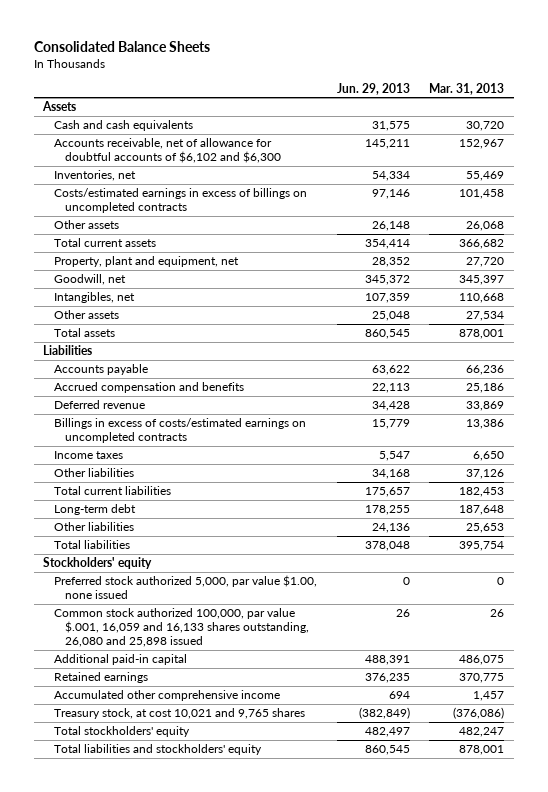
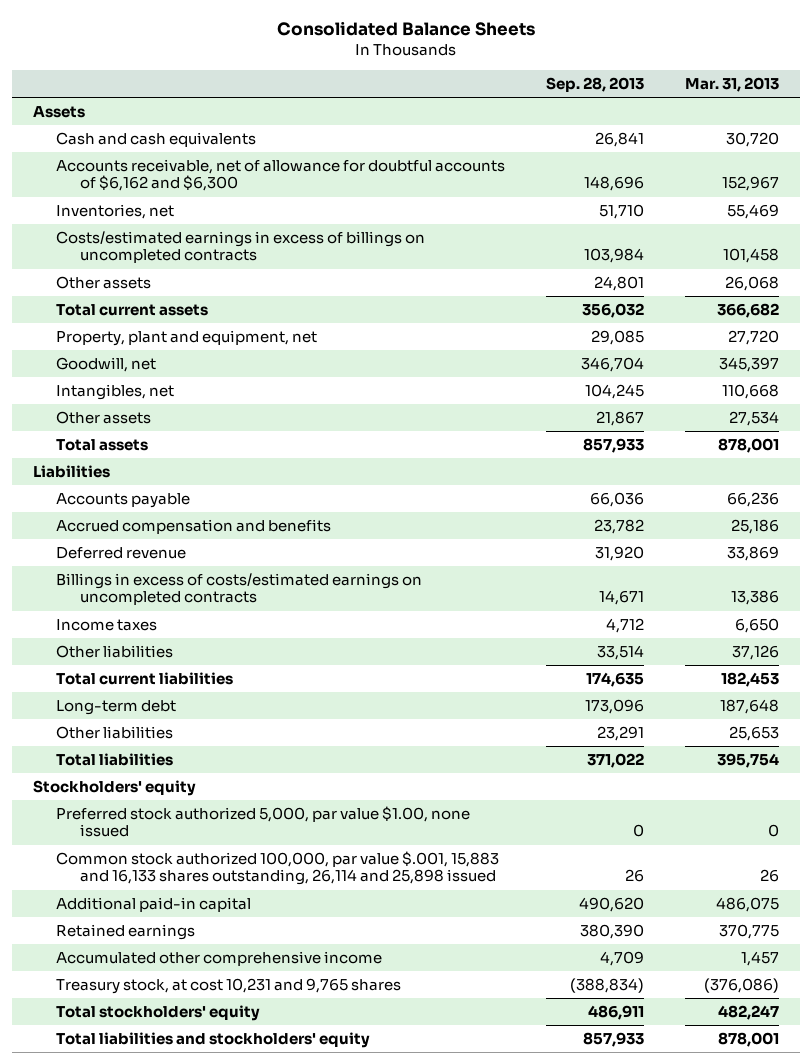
- | Jun. 29, 2013 | Mar. 31, 2013
+ | Sep. 28, 2013 | Mar. 31, 2013
- Accounts receivable, net of allowance for doubtful accounts of $6,102 and $6,300 | 145,211 | 152,967
+ Accounts receivable, net of allowance for doubtful accounts of $6,162 and $6,300 | 148,696 | 152,967
- Common stock authorized 100,000, par value $.001, 16,059 and 16,133 shares outstanding, 26,080 and 25,898 issued | 26 | 26
+ Common stock authorized 100,000, par value $.001, 15,883 and 16,133 shares outstanding, 26,114 and 25,898 issued | 26 | 26
- Treasury stock, at cost 10,021 and 9,765 shares | (382,849) | (376,086)
+ Treasury stock, at cost 10,231 and 9,765 shares | (388,834) | (376,086)

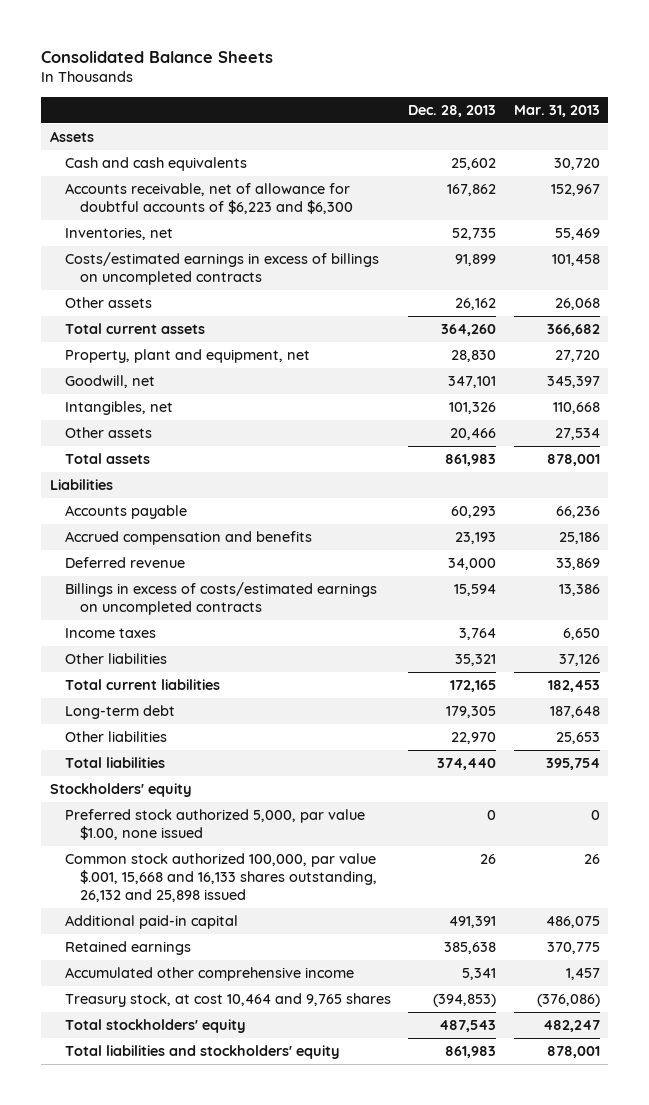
- | Sep. 28, 2013 | Mar. 31, 2013
+ | Dec. 28, 2013 | Mar. 31, 2013
- Accounts receivable, net of allowance for doubtful accounts of $6,162 and $6,300 | 148,696 | 152,967
+ Accounts receivable, net of allowance for doubtful accounts of $6,223 and $6,300 | 167,862 | 152,967
- Common stock authorized 100,000, par value $.001, 15,883 and 16,133 shares outstanding, 26,114 and 25,898 issued | 26 | 26
+ Common stock authorized 100,000, par value $.001, 15,668 and 16,133 shares outstanding, 26,132 and 25,898 issued | 26 | 26
- Treasury stock, at cost 10,231 and 9,765 shares | (388,834) | (376,086)
+ Treasury stock, at cost 10,464 and 9,765 shares | (394,853) | (376,086)

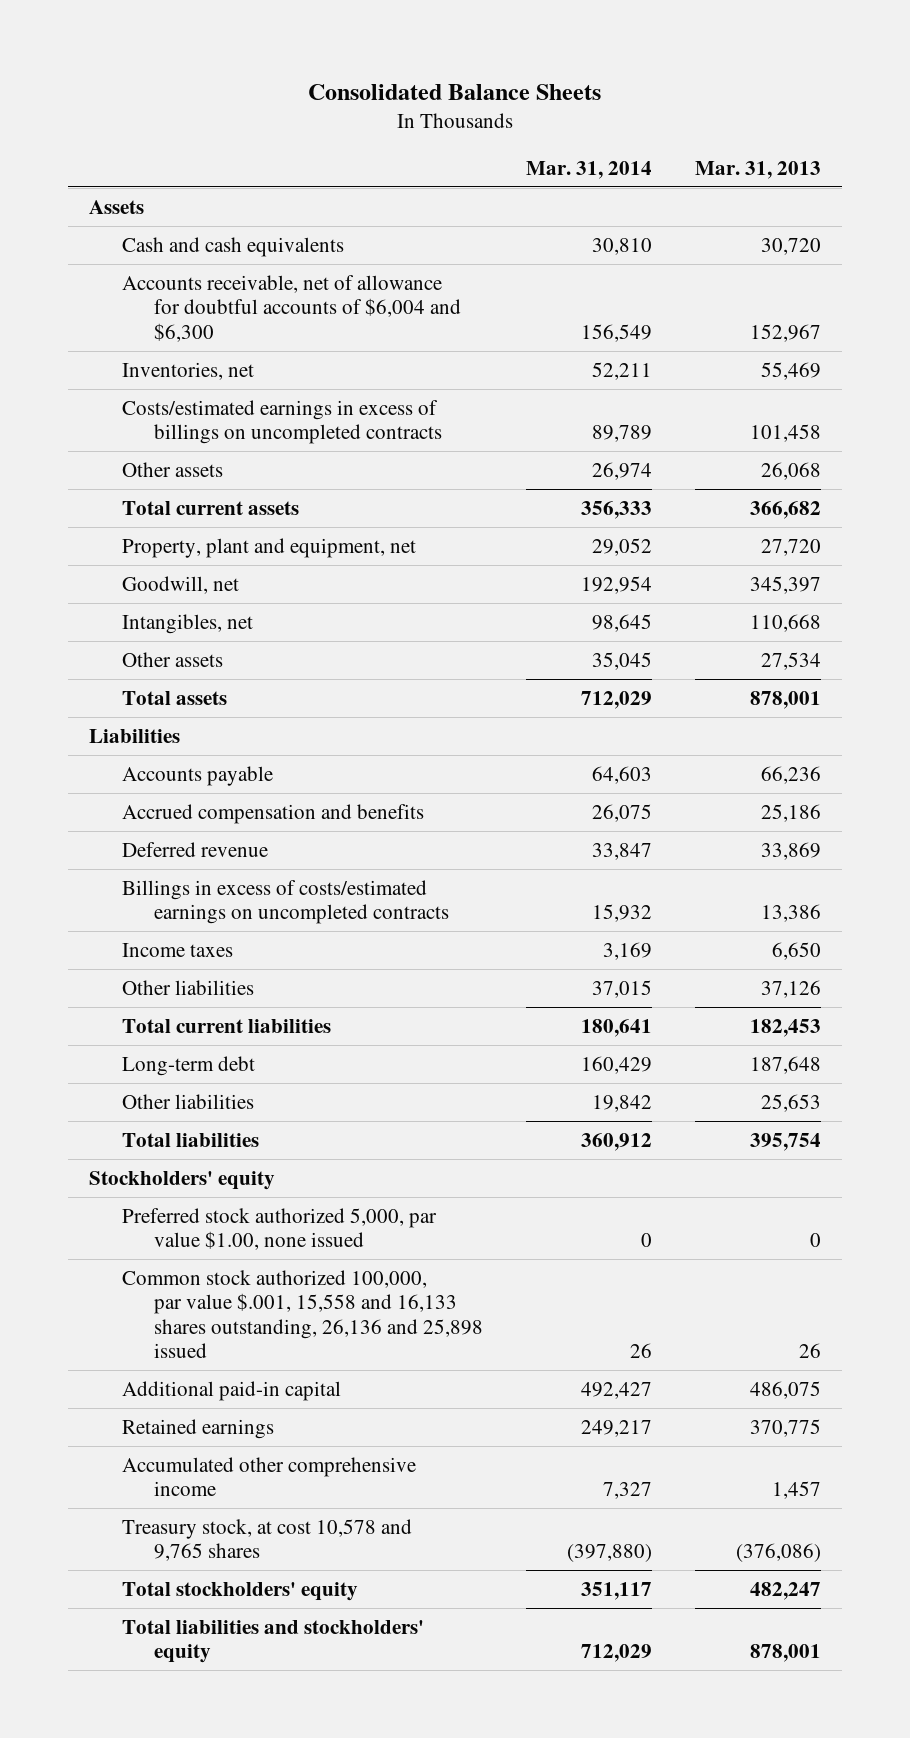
- | Dec. 28, 2013 | Mar. 31, 2013
+ | Mar. 31, 2014 | Mar. 31, 2013
- Accounts receivable, net of allowance for doubtful accounts of $6,223 and $6,300 | 167,862 | 152,967
+ Accounts receivable, net of allowance for doubtful accounts of $6,004 and $6,300 | 156,549 | 152,967
- Common stock authorized 100,000, par value $.001, 15,668 and 16,133 shares outstanding, 26,132 and 25,898 issued | 26 | 26
+ Common stock authorized 100,000, par value $.001, 15,558 and 16,133 shares outstanding, 26,136 and 25,898 issued | 26 | 26
- Treasury stock, at cost 10,464 and 9,765 shares | (394,853) | (376,086)
+ Treasury stock, at cost 10,578 and 9,765 shares | (397,880) | (376,086)

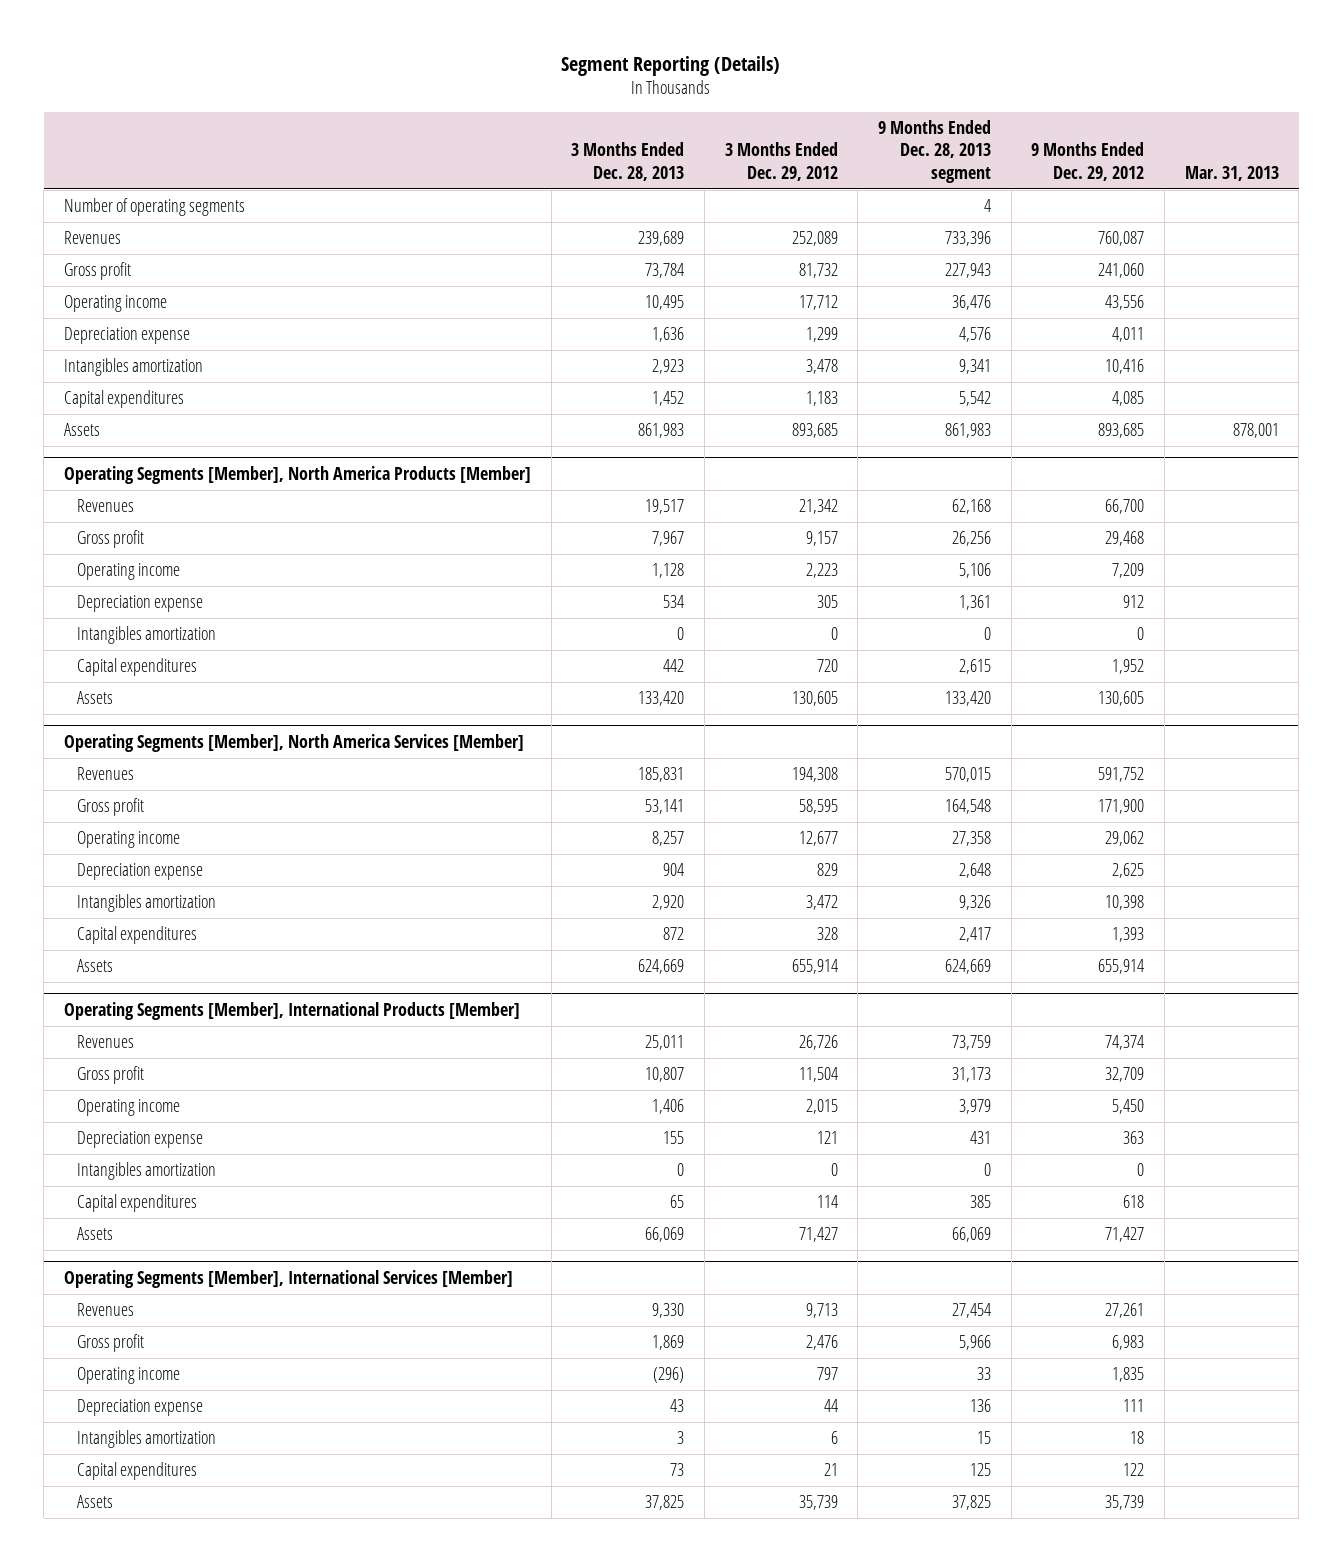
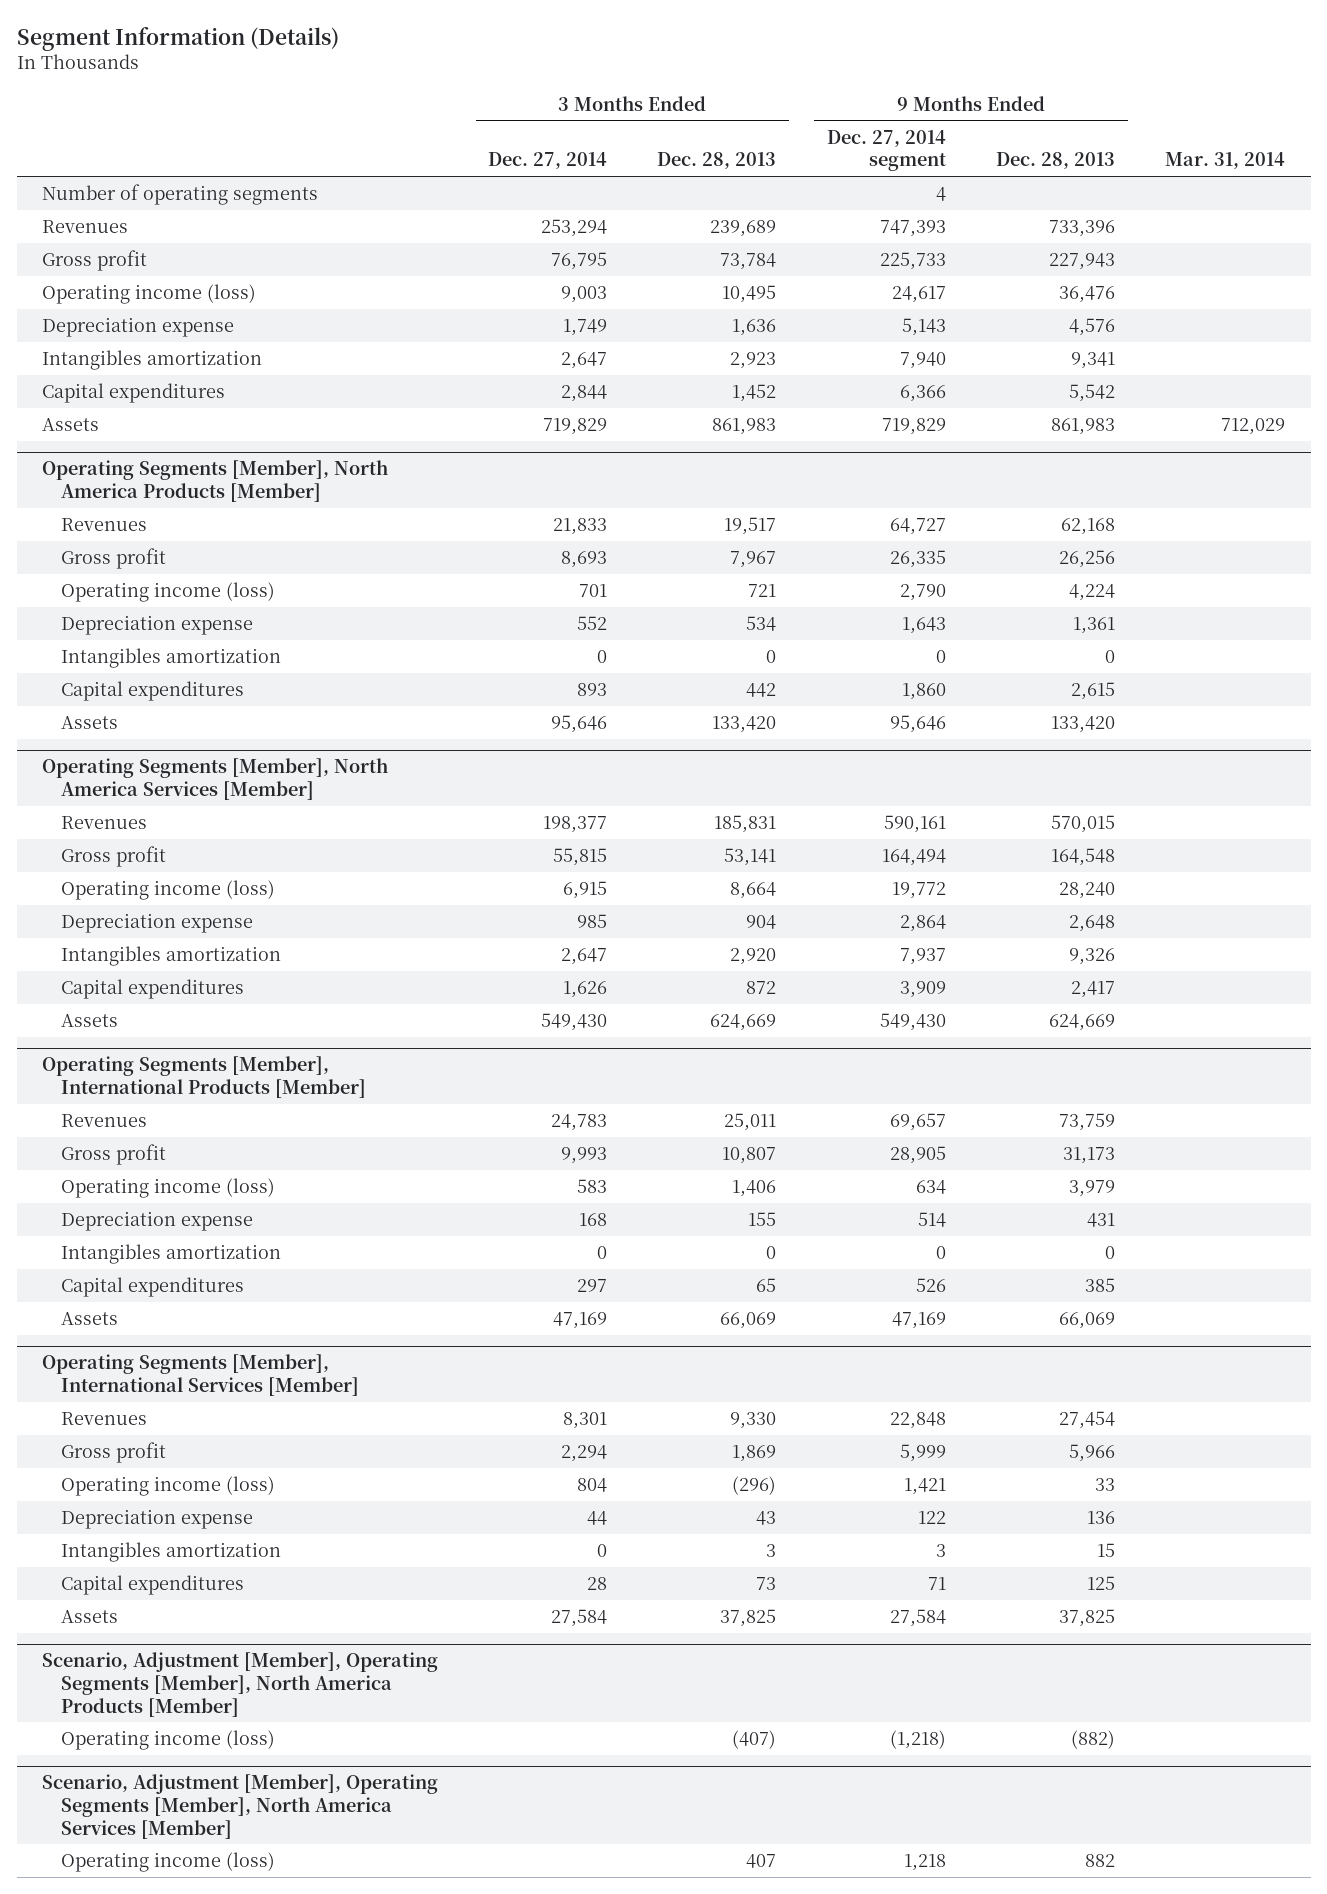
- Segment Reporting (Details)
+ Segment Information (Details)
- | 3 Months Ended Dec. 28, 2013 | 3 Months Ended Dec. 29, 2012 | 9 Months Ended Dec. 28, 2013 segment | 9 Months Ended Dec. 29, 2012 | Mar. 31, 2013
+ | 3 Months Ended Dec. 27, 2014 | 3 Months Ended Dec. 28, 2013 | 9 Months Ended Dec. 27, 2014 segment | 9 Months Ended Dec. 28, 2013 | Mar. 31, 2014
- Operating income | 10,495 | 17,712 | 36,476 | 43,556 |
+ Operating income (loss) | 9,003 | 10,495 | 24,617 | 36,476 |
@ Operating Segments [Member], North America Products [Member]
- Operating income | 1,128 | 2,223 | 5,106 | 7,209 |
+ Operating income (loss) | 701 | 721 | 2,790 | 4,224 |
@ Operating Segments [Member], North America Services [Member]
- Operating income | 8,257 | 12,677 | 27,358 | 29,062 |
+ Operating income (loss) | 6,915 | 8,664 | 19,772 | 28,240 |
@ Operating Segments [Member], International Products [Member]
- Operating income | 1,406 | 2,015 | 3,979 | 5,450 |
+ Operating income (loss) | 583 | 1,406 | 634 | 3,979 |
@ Operating Segments [Member], International Services [Member]
- Operating income | (296) | 797 | 33 | 1,835 |
+ Operating income (loss) | 804 | (296) | 1,421 | 33 |
+ Scenario, Adjustment [Member], Operating Segments [Member], North America Products [Member]
+ Operating income (loss) | | (407) | (1,218) | (882) |
+ Scenario, Adjustment [Member], Operating Segments [Member], North America Services [Member]
+ Operating income (loss) | | 407 | 1,218 | 882 |

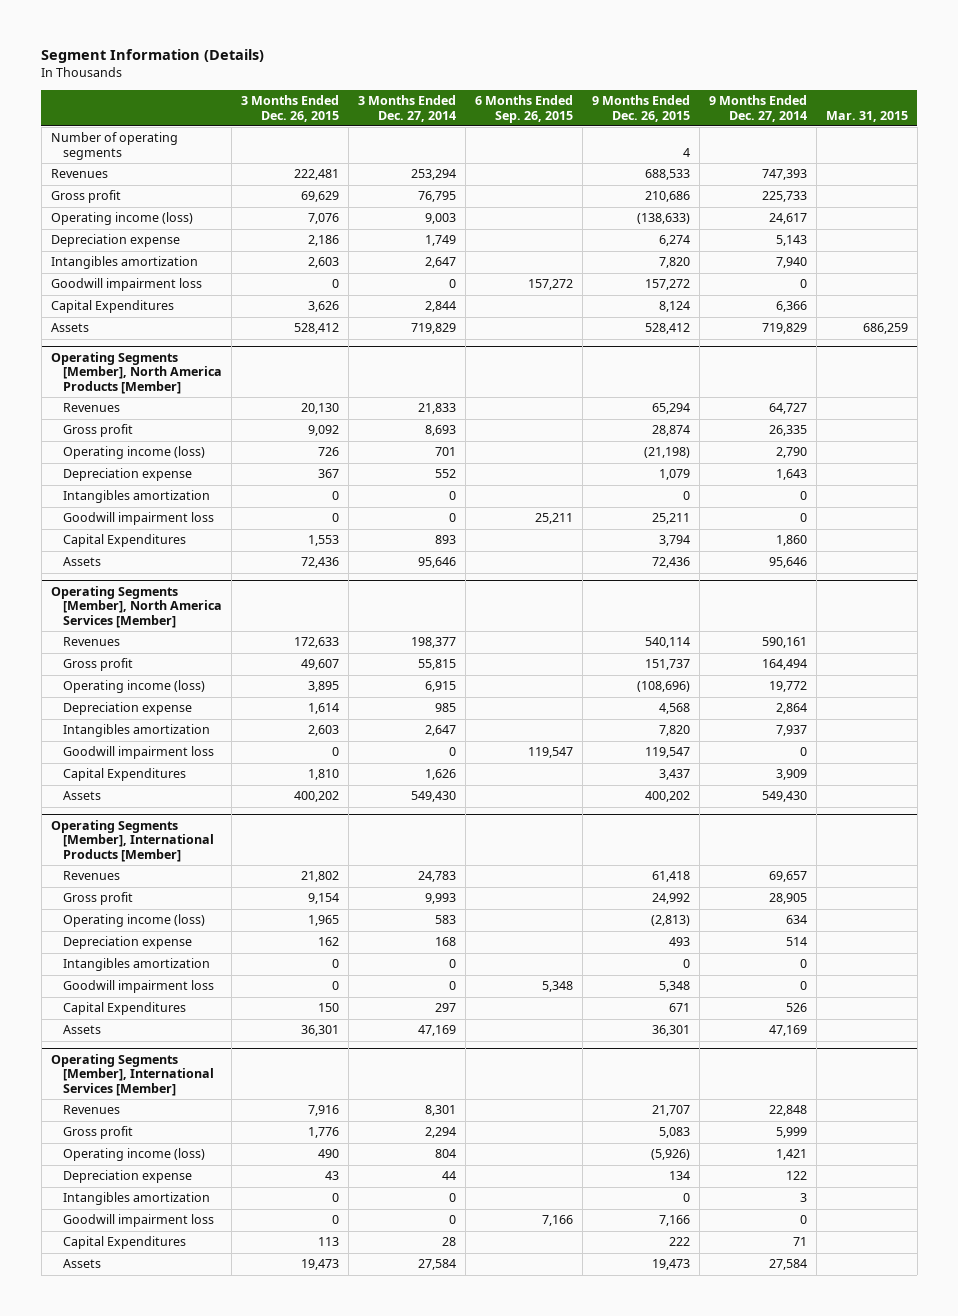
- | 3 Months Ended Dec. 27, 2014 | 3 Months Ended Dec. 28, 2013 | 9 Months Ended Dec. 27, 2014 segment | 9 Months Ended Dec. 28, 2013 | Mar. 31, 2014
+ | 3 Months Ended Dec. 26, 2015 | 3 Months Ended Dec. 27, 2014 | 6 Months Ended Sep. 26, 2015 | 9 Months Ended Dec. 26, 2015 | 9 Months Ended Dec. 27, 2014 | Mar. 31, 2015
- Capital expenditures | 2,844 | 1,452 | 6,366 | 5,542 |
+ Goodwill impairment loss | 0 | 0 | 157,272 | 157,272 | 0 |
+ Capital Expenditures | 3,626 | 2,844 | | 8,124 | 6,366 |
@ Operating Segments [Member], North America Products [Member]
- Capital expenditures | 893 | 442 | 1,860 | 2,615 |
+ Goodwill impairment loss | 0 | 0 | 25,211 | 25,211 | 0 |
+ Capital Expenditures | 1,553 | 893 | | 3,794 | 1,860 |
@ Operating Segments [Member], North America Services [Member]
- Capital expenditures | 1,626 | 872 | 3,909 | 2,417 |
+ Goodwill impairment loss | 0 | 0 | 119,547 | 119,547 | 0 |
+ Capital Expenditures | 1,810 | 1,626 | | 3,437 | 3,909 |
@ Operating Segments [Member], International Products [Member]
- Capital expenditures | 297 | 65 | 526 | 385 |
+ Goodwill impairment loss | 0 | 0 | 5,348 | 5,348 | 0 |
+ Capital Expenditures | 150 | 297 | | 671 | 526 |
@ Operating Segments [Member], International Services [Member]
- Capital expenditures | 28 | 73 | 71 | 125 |
+ Goodwill impairment loss | 0 | 0 | 7,166 | 7,166 | 0 |
+ Capital Expenditures | 113 | 28 | | 222 | 71 |
- Scenario, Adjustment [Member], Operating Segments [Member], North America Products [Member]
- Operating income (loss) | | (407) | (1,218) | (882) |
- Scenario, Adjustment [Member], Operating Segments [Member], North America Services [Member]
- Operating income (loss) | | 407 | 1,218 | 882 |

